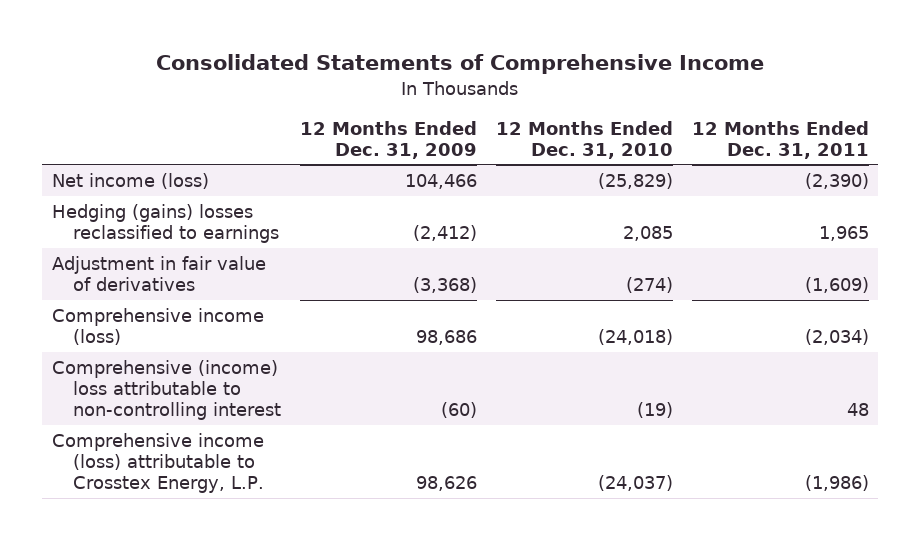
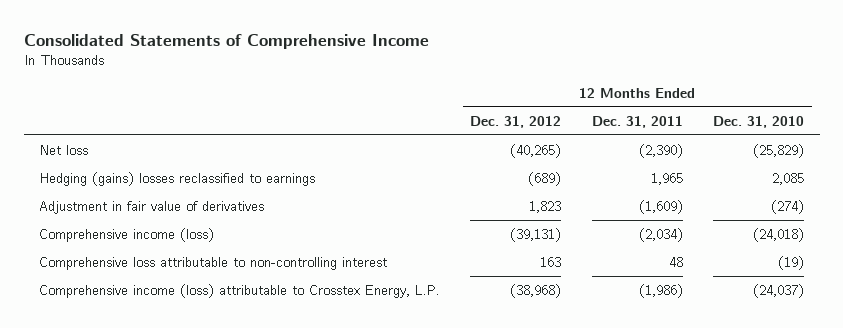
- | 12 Months Ended Dec. 31, 2009 | 12 Months Ended Dec. 31, 2010 | 12 Months Ended Dec. 31, 2011
+ | 12 Months Ended Dec. 31, 2012 | 12 Months Ended Dec. 31, 2011 | 12 Months Ended Dec. 31, 2010
- Net income (loss) | 104,466 | (25,829) | (2,390)
+ Net loss | (40,265) | (2,390) | (25,829)
- Comprehensive (income) loss attributable to non-controlling interest | (60) | (19) | 48
+ Comprehensive loss attributable to non-controlling interest | 163 | 48 | (19)

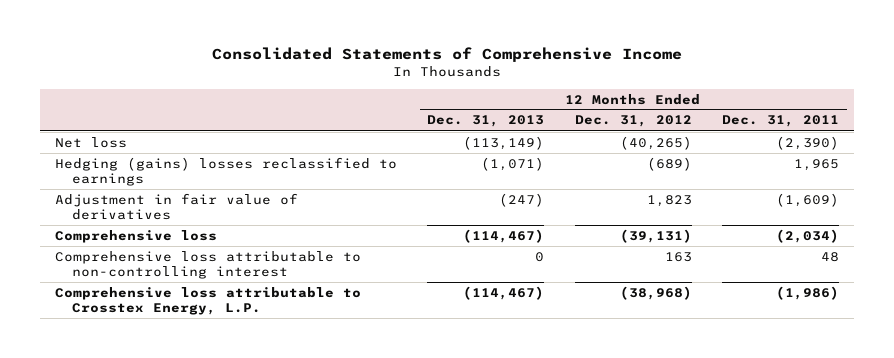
- | 12 Months Ended Dec. 31, 2012 | 12 Months Ended Dec. 31, 2011 | 12 Months Ended Dec. 31, 2010
+ | 12 Months Ended Dec. 31, 2013 | 12 Months Ended Dec. 31, 2012 | 12 Months Ended Dec. 31, 2011
- Comprehensive income (loss) | (39,131) | (2,034) | (24,018)
+ Comprehensive loss | (114,467) | (39,131) | (2,034)
- Comprehensive income (loss) attributable to Crosstex Energy, L.P. | (38,968) | (1,986) | (24,037)
+ Comprehensive loss attributable to Crosstex Energy, L.P. | (114,467) | (38,968) | (1,986)

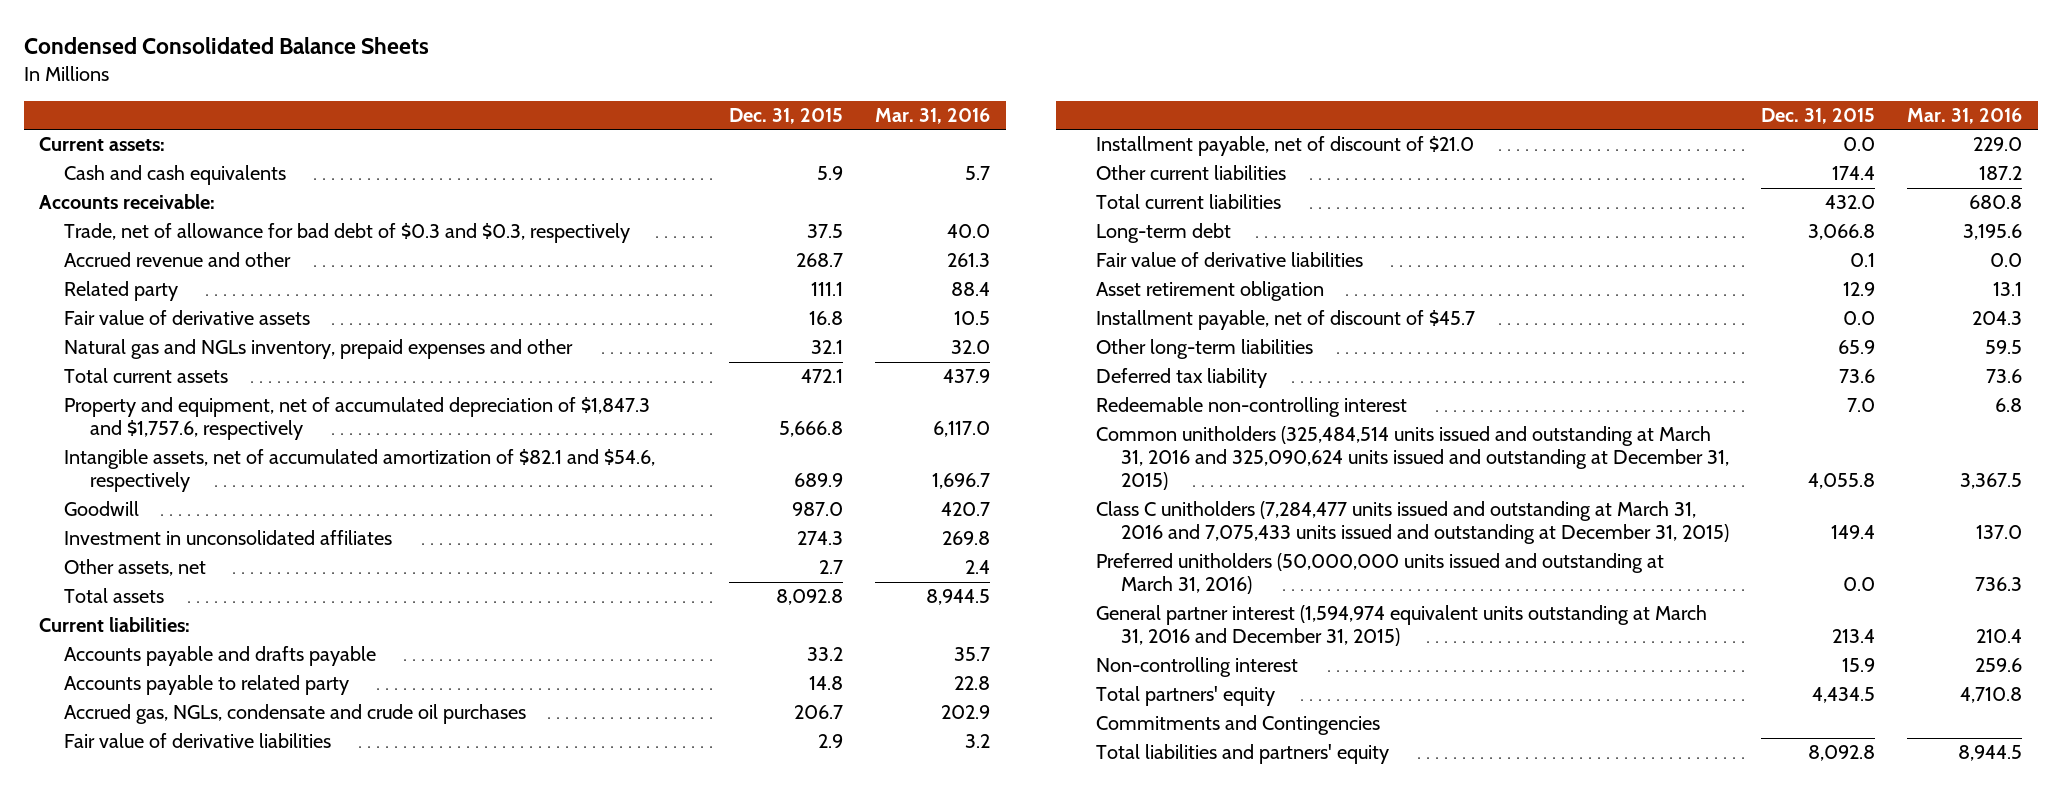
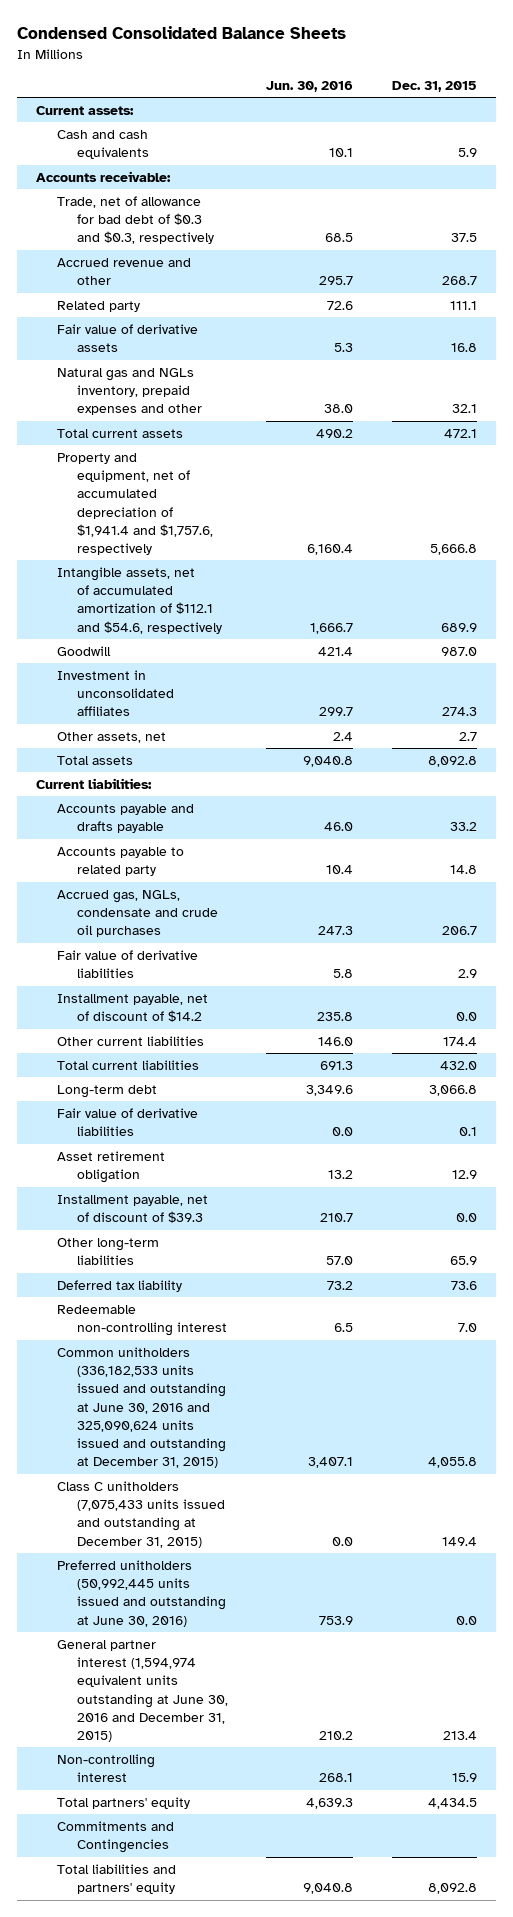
- | Dec. 31, 2015 | Mar. 31, 2016
+ | Jun. 30, 2016 | Dec. 31, 2015
- Property and equipment, net of accumulated depreciation of $1,847.3 and $1,757.6, respectively | 5,666.8 | 6,117.0
- Intangible assets, net of accumulated amortization of $82.1 and $54.6, respectively | 689.9 | 1,696.7
+ Property and equipment, net of accumulated depreciation of $1,941.4 and $1,757.6, respectively | 6,160.4 | 5,666.8
+ Intangible assets, net of accumulated amortization of $112.1 and $54.6, respectively | 1,666.7 | 689.9
- Installment payable, net of discount of $21.0 | 0.0 | 229.0
+ Installment payable, net of discount of $14.2 | 235.8 | 0.0
- Installment payable, net of discount of $45.7 | 0.0 | 204.3
+ Installment payable, net of discount of $39.3 | 210.7 | 0.0
- Common unitholders (325,484,514 units issued and outstanding at March 31, 2016 and 325,090,624 units issued and outstanding at December 31, 2015) | 4,055.8 | 3,367.5
- Class C unitholders (7,284,477 units issued and outstanding at March 31, 2016 and 7,075,433 units issued and outstanding at December 31, 2015) | 149.4 | 137.0
- Preferred unitholders (50,000,000 units issued and outstanding at March 31, 2016) | 0.0 | 736.3
- General partner interest (1,594,974 equivalent units outstanding at March 31, 2016 and December 31, 2015) | 213.4 | 210.4
+ Common unitholders (336,182,533 units issued and outstanding at June 30, 2016 and 325,090,624 units issued and outstanding at December 31, 2015) | 3,407.1 | 4,055.8
+ Class C unitholders (7,075,433 units issued and outstanding at December 31, 2015) | 0.0 | 149.4
+ Preferred unitholders (50,992,445 units issued and outstanding at June 30, 2016) | 753.9 | 0.0
+ General partner interest (1,594,974 equivalent units outstanding at June 30, 2016 and December 31, 2015) | 210.2 | 213.4

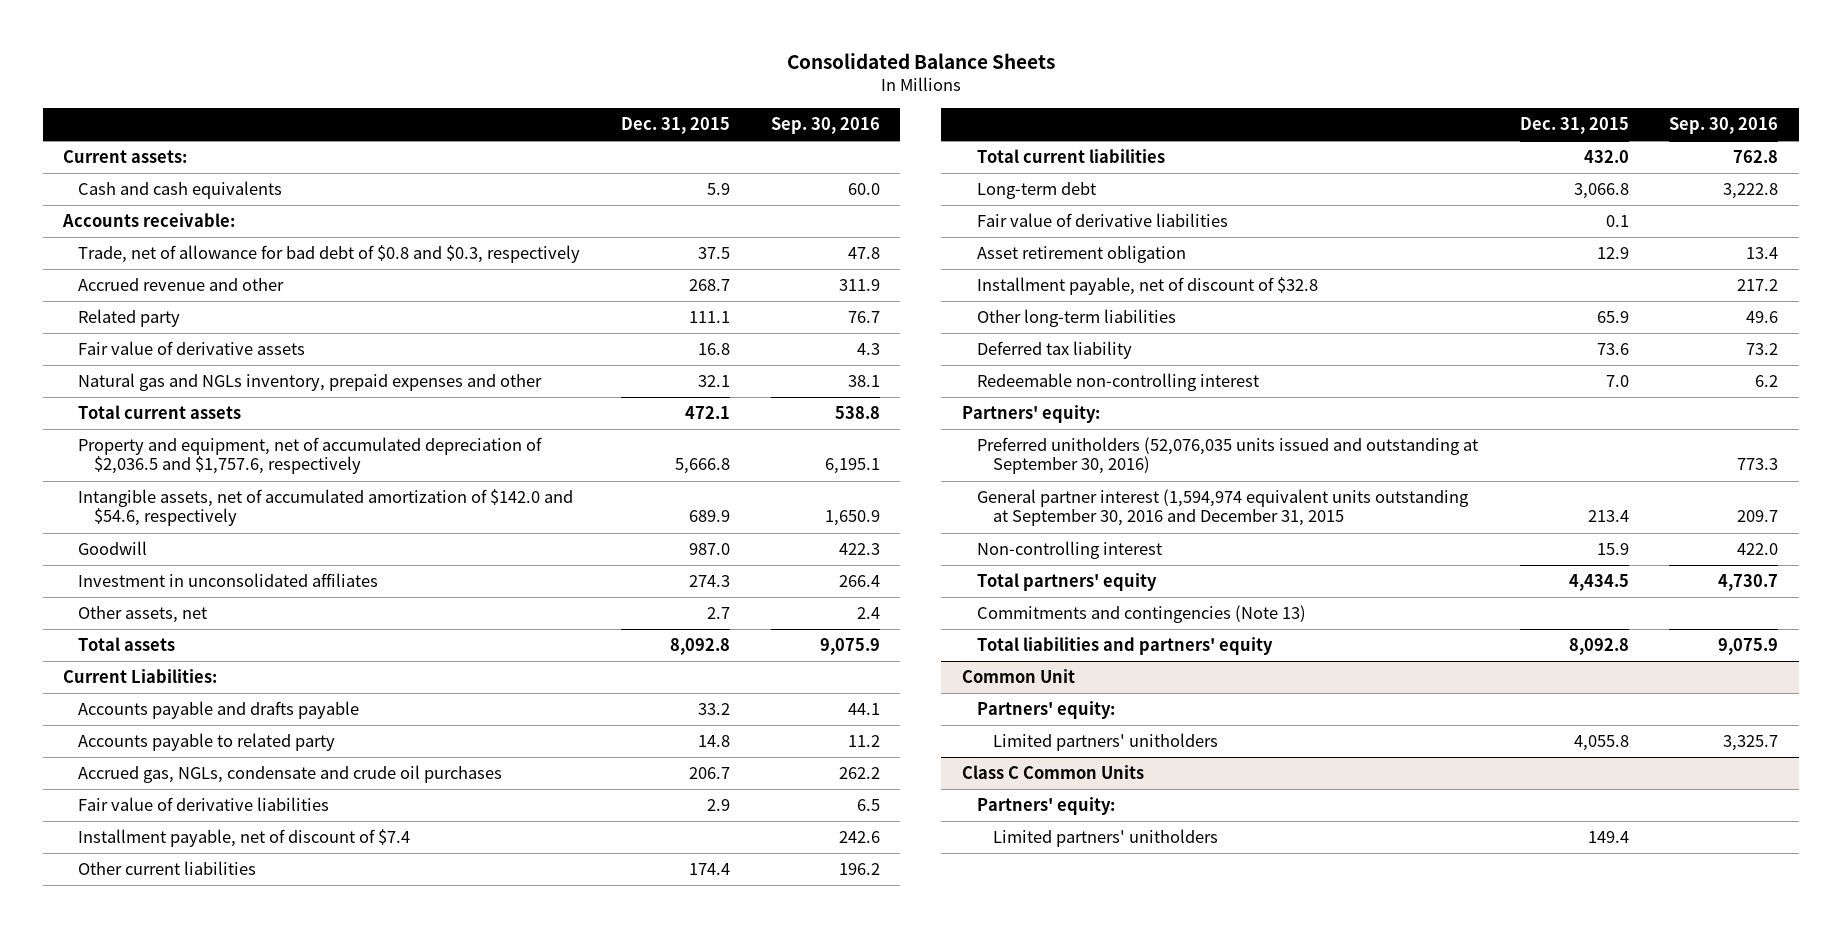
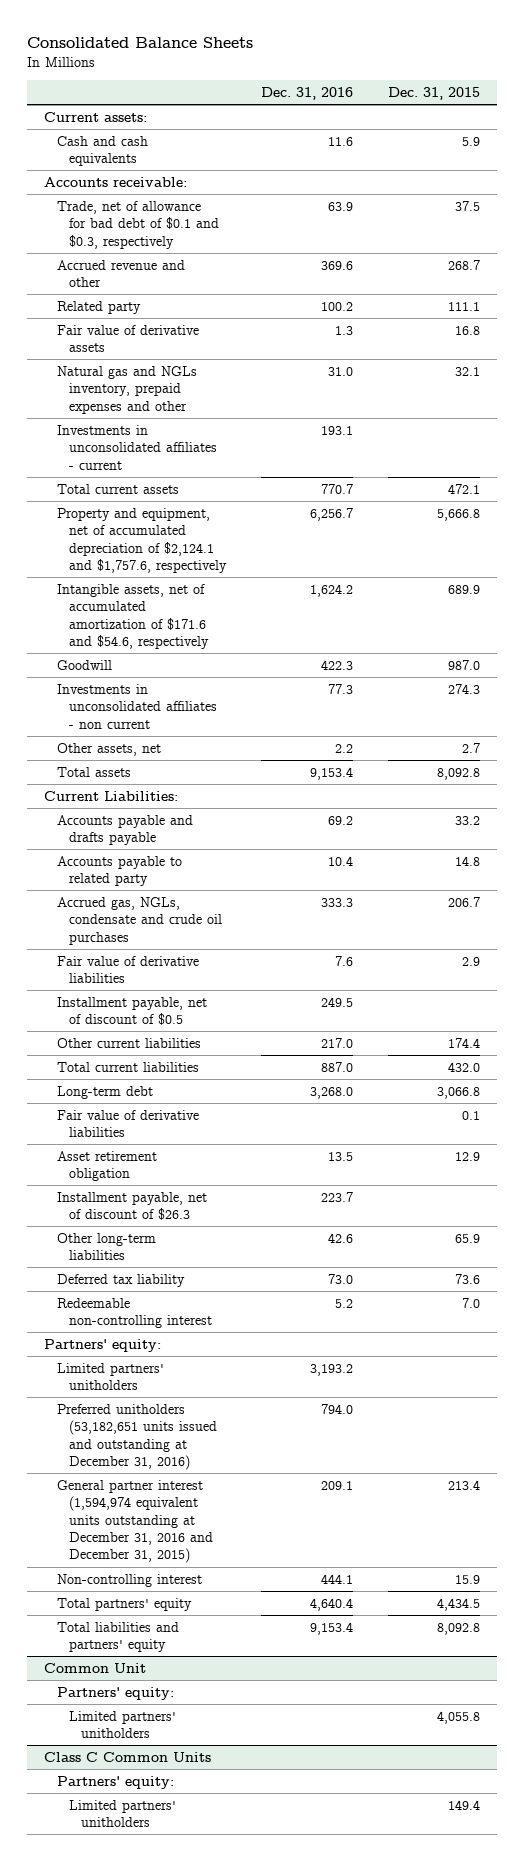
- | Dec. 31, 2015 | Sep. 30, 2016
+ | Dec. 31, 2016 | Dec. 31, 2015
- Trade, net of allowance for bad debt of $0.8 and $0.3, respectively | 37.5 | 47.8
+ Trade, net of allowance for bad debt of $0.1 and $0.3, respectively | 63.9 | 37.5
+ Investments in unconsolidated affiliates - current | 193.1 |
- Property and equipment, net of accumulated depreciation of $2,036.5 and $1,757.6, respectively | 5,666.8 | 6,195.1
- Intangible assets, net of accumulated amortization of $142.0 and $54.6, respectively | 689.9 | 1,650.9
+ Property and equipment, net of accumulated depreciation of $2,124.1 and $1,757.6, respectively | 6,256.7 | 5,666.8
+ Intangible assets, net of accumulated amortization of $171.6 and $54.6, respectively | 1,624.2 | 689.9
- Investment in unconsolidated affiliates | 274.3 | 266.4
+ Investments in unconsolidated affiliates - non current | 77.3 | 274.3
- Installment payable, net of discount of $7.4 | | 242.6
+ Installment payable, net of discount of $0.5 | 249.5 |
- Installment payable, net of discount of $32.8 | | 217.2
+ Installment payable, net of discount of $26.3 | 223.7 |
- Preferred unitholders (52,076,035 units issued and outstanding at September 30, 2016) | | 773.3
- General partner interest (1,594,974 equivalent units outstanding at September 30, 2016 and December 31, 2015 | 213.4 | 209.7
+ Limited partners' unitholders | 3,193.2 |
+ Preferred unitholders (53,182,651 units issued and outstanding at December 31, 2016) | 794.0 |
+ General partner interest (1,594,974 equivalent units outstanding at December 31, 2016 and December 31, 2015) | 209.1 | 213.4
- Commitments and contingencies (Note 13)

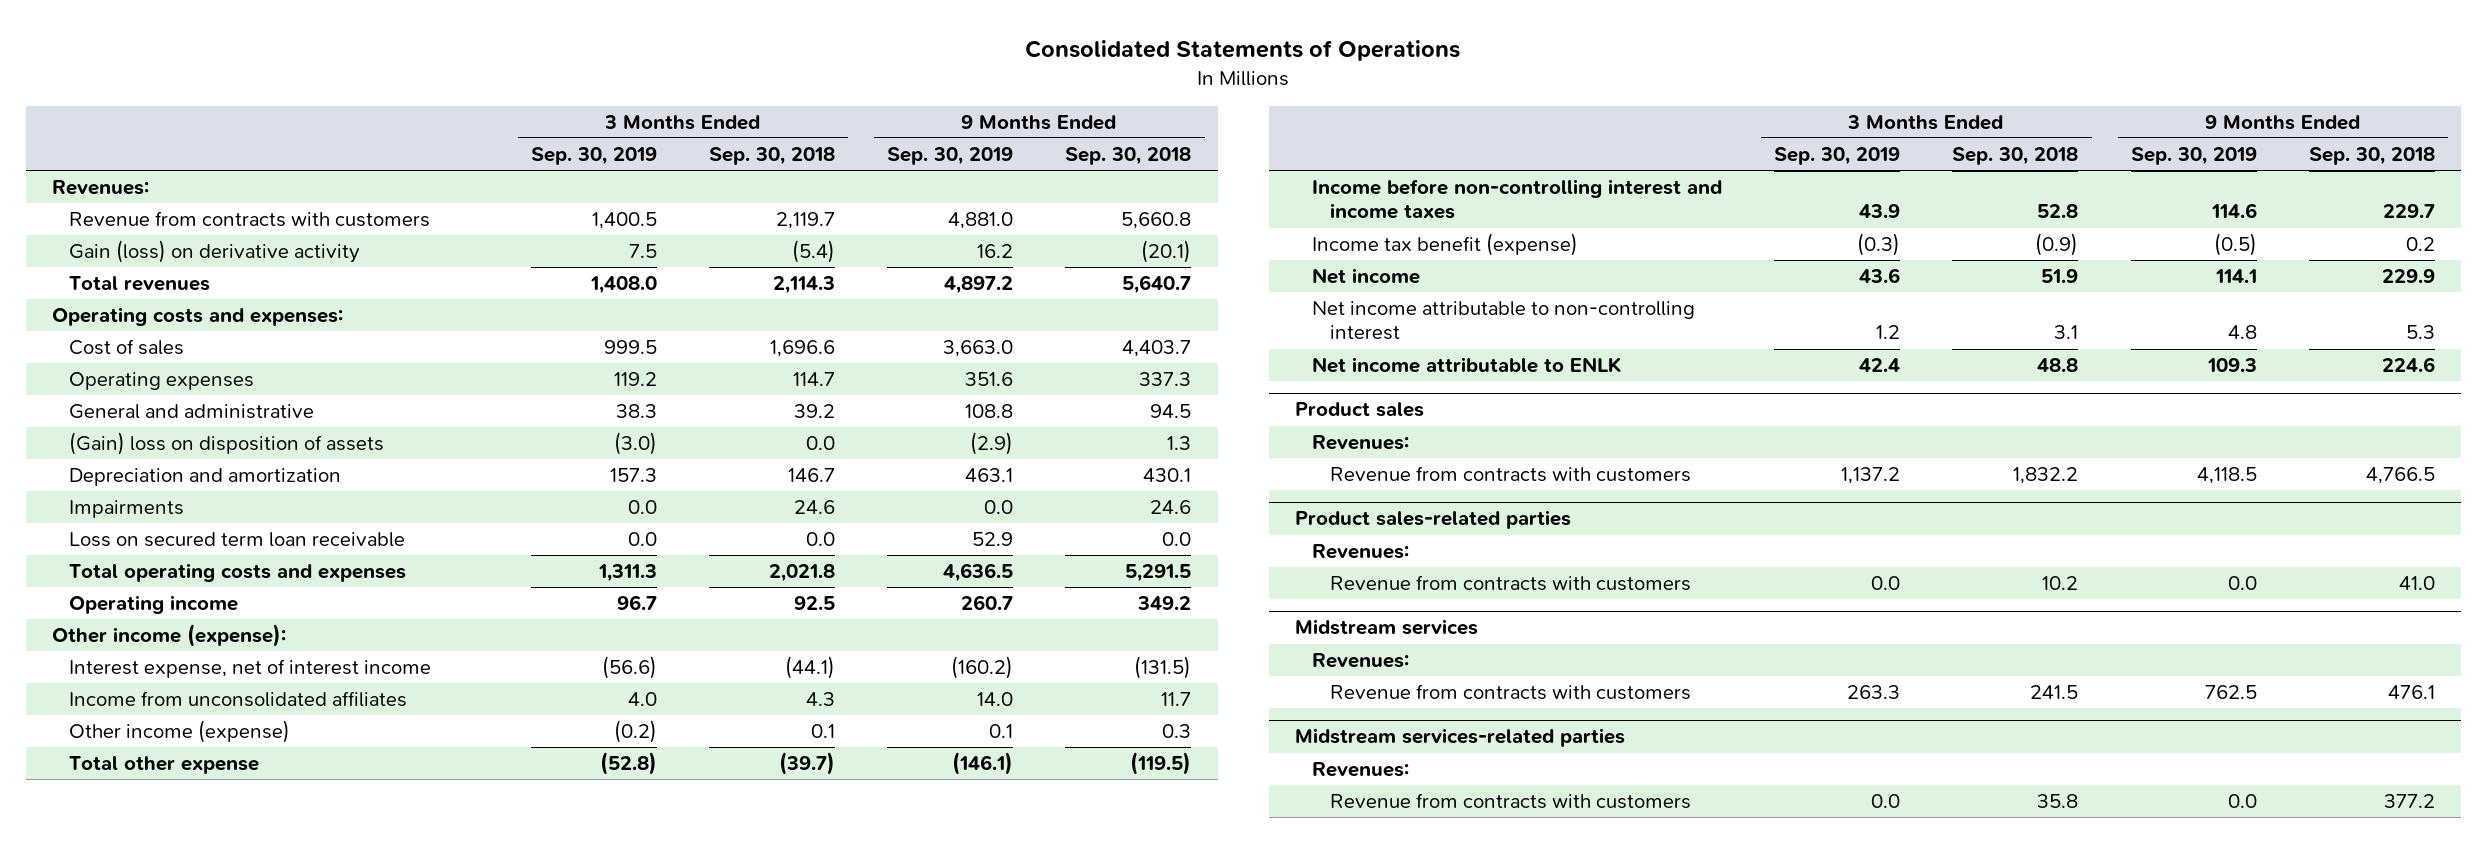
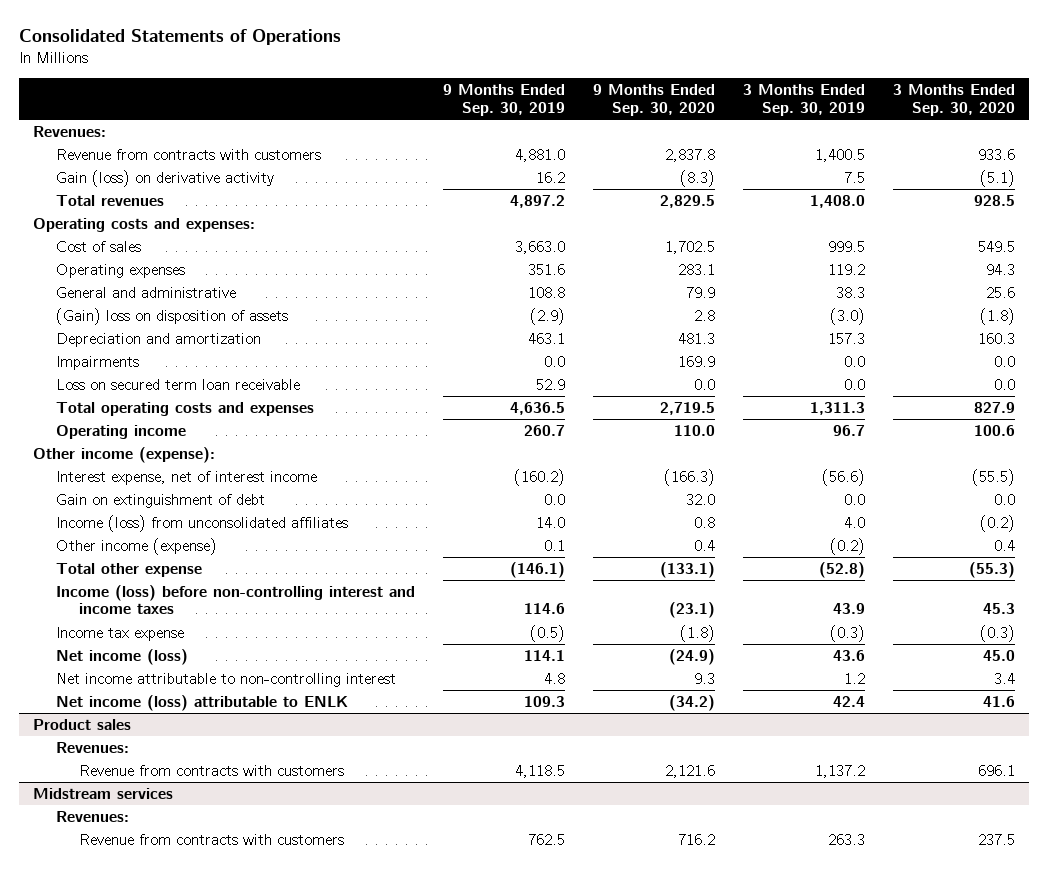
- | 3 Months Ended Sep. 30, 2019 | 3 Months Ended Sep. 30, 2018 | 9 Months Ended Sep. 30, 2019 | 9 Months Ended Sep. 30, 2018
+ | 9 Months Ended Sep. 30, 2019 | 9 Months Ended Sep. 30, 2020 | 3 Months Ended Sep. 30, 2019 | 3 Months Ended Sep. 30, 2020
- Income from unconsolidated affiliates | 4.0 | 4.3 | 14.0 | 11.7
+ Gain on extinguishment of debt | 0.0 | 32.0 | 0.0 | 0.0
+ Income (loss) from unconsolidated affiliates | 14.0 | 0.8 | 4.0 | (0.2)
- Income before non-controlling interest and income taxes | 43.9 | 52.8 | 114.6 | 229.7
- Income tax benefit (expense) | (0.3) | (0.9) | (0.5) | 0.2
- Net income | 43.6 | 51.9 | 114.1 | 229.9
+ Income (loss) before non-controlling interest and income taxes | 114.6 | (23.1) | 43.9 | 45.3
+ Income tax expense | (0.5) | (1.8) | (0.3) | (0.3)
+ Net income (loss) | 114.1 | (24.9) | 43.6 | 45.0
- Net income attributable to ENLK | 42.4 | 48.8 | 109.3 | 224.6
+ Net income (loss) attributable to ENLK | 109.3 | (34.2) | 42.4 | 41.6
- Product sales-related parties
- Revenues:
- Revenue from contracts with customers | 0.0 | 10.2 | 0.0 | 41.0
- Midstream services-related parties
- Revenues:
- Revenue from contracts with customers | 0.0 | 35.8 | 0.0 | 377.2

